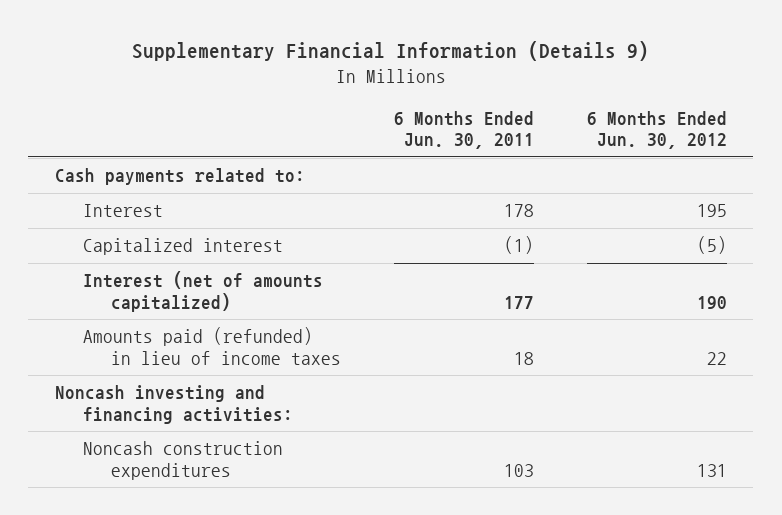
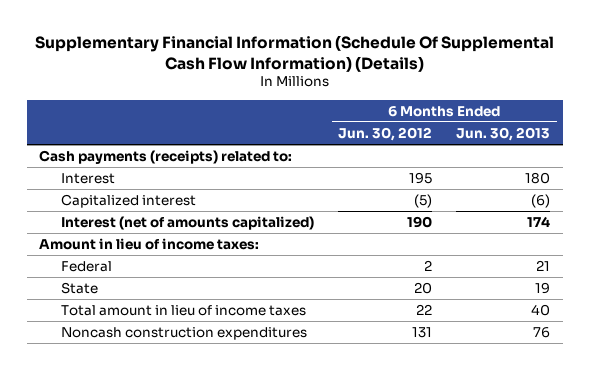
- Supplementary Financial Information (Details 9)
+ Supplementary Financial Information (Schedule Of Supplemental Cash Flow Information) (Details)
- | 6 Months Ended Jun. 30, 2011 | 6 Months Ended Jun. 30, 2012
+ | 6 Months Ended Jun. 30, 2012 | 6 Months Ended Jun. 30, 2013
- Cash payments related to:
+ Cash payments (receipts) related to:
- Amounts paid (refunded) in lieu of income taxes | 18 | 22
- Noncash investing and financing activities:
+ Amount in lieu of income taxes:
+ Federal | 2 | 21
+ State | 20 | 19
+ Total amount in lieu of income taxes | 22 | 40

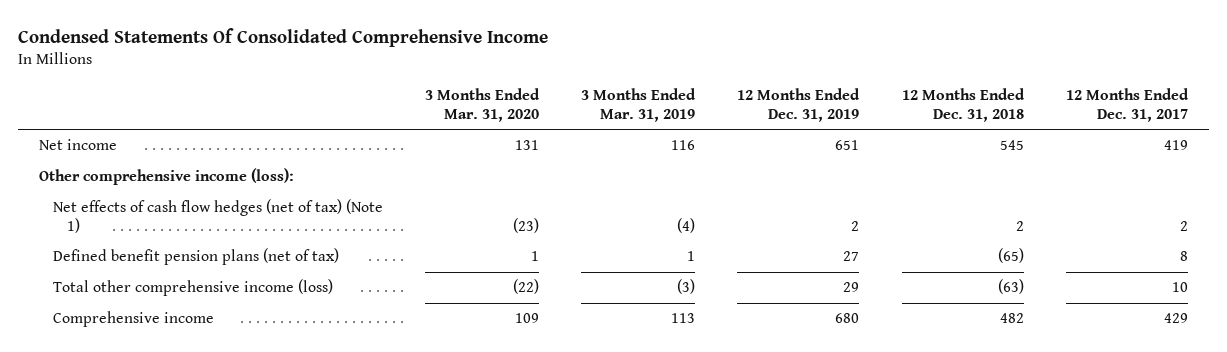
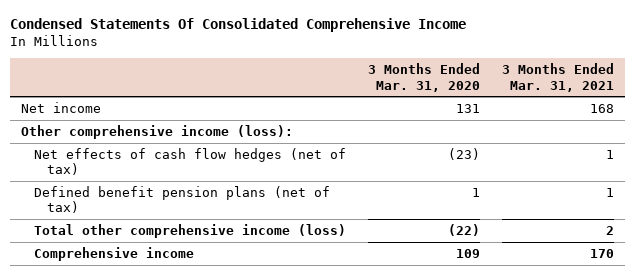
- | 3 Months Ended Mar. 31, 2020 | 3 Months Ended Mar. 31, 2019 | 12 Months Ended Dec. 31, 2019 | 12 Months Ended Dec. 31, 2018 | 12 Months Ended Dec. 31, 2017
+ | 3 Months Ended Mar. 31, 2020 | 3 Months Ended Mar. 31, 2021
- Net effects of cash flow hedges (net of tax) (Note 1) | (23) | (4) | 2 | 2 | 2
+ Net effects of cash flow hedges (net of tax) | (23) | 1

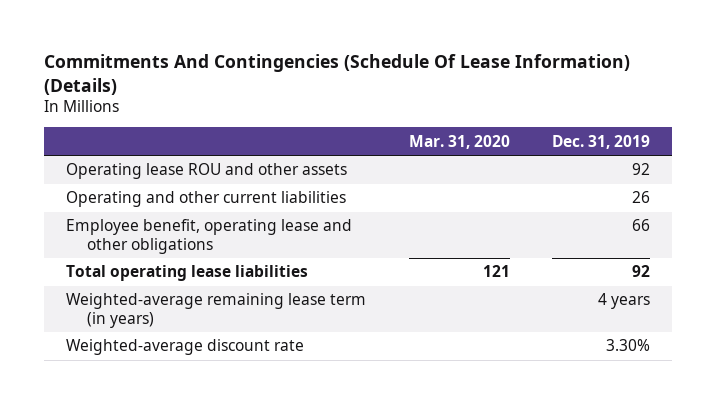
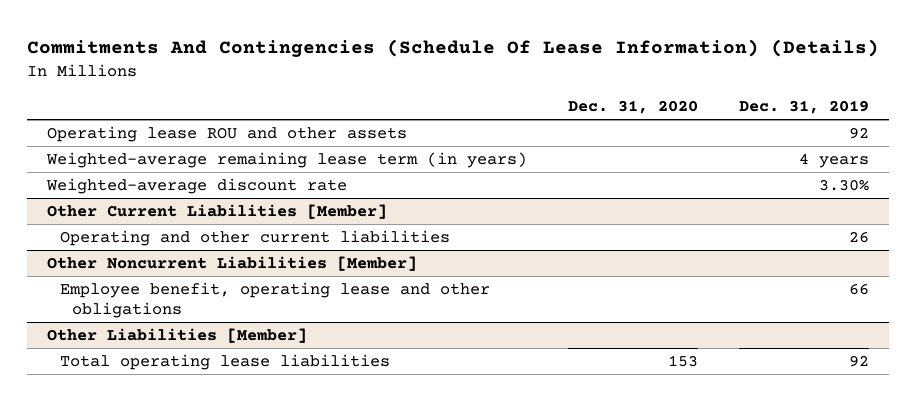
- | Mar. 31, 2020 | Dec. 31, 2019
+ | Dec. 31, 2020 | Dec. 31, 2019
moved up: Weighted-average remaining lease term (in years) | | 4 years
moved up: Weighted-average discount rate | | 3.30%
+ Other Current Liabilities [Member]
+ Other Noncurrent Liabilities [Member]
+ Other Liabilities [Member]

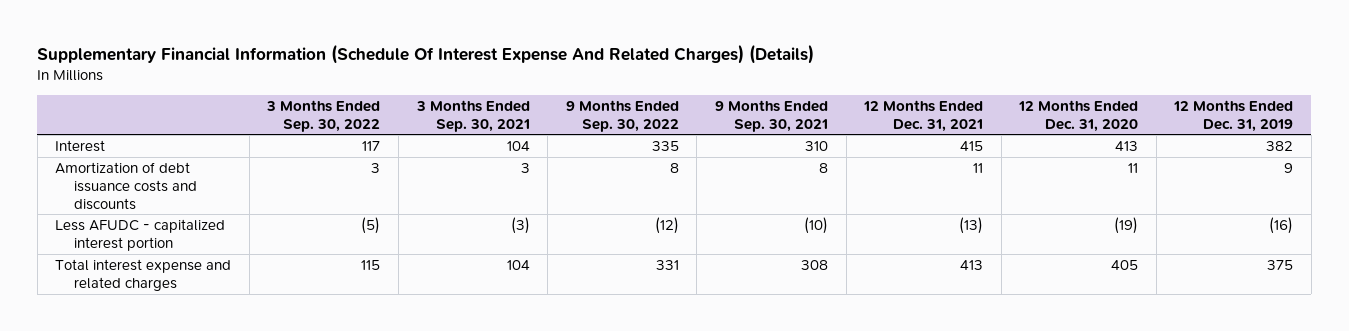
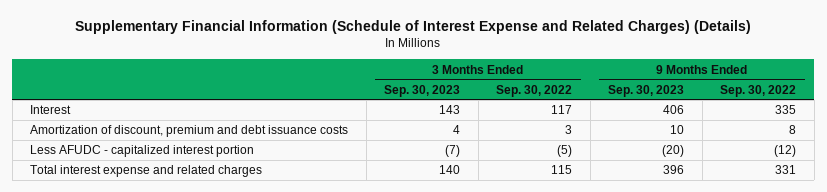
- Supplementary Financial Information (Schedule Of Interest Expense And Related Charges) (Details)
+ Supplementary Financial Information (Schedule of Interest Expense and Related Charges) (Details)
- | 3 Months Ended Sep. 30, 2022 | 3 Months Ended Sep. 30, 2021 | 9 Months Ended Sep. 30, 2022 | 9 Months Ended Sep. 30, 2021 | 12 Months Ended Dec. 31, 2021 | 12 Months Ended Dec. 31, 2020 | 12 Months Ended Dec. 31, 2019
+ | 3 Months Ended Sep. 30, 2023 | 3 Months Ended Sep. 30, 2022 | 9 Months Ended Sep. 30, 2023 | 9 Months Ended Sep. 30, 2022
- Amortization of debt issuance costs and discounts | 3 | 3 | 8 | 8 | 11 | 11 | 9
+ Amortization of discount, premium and debt issuance costs | 4 | 3 | 10 | 8

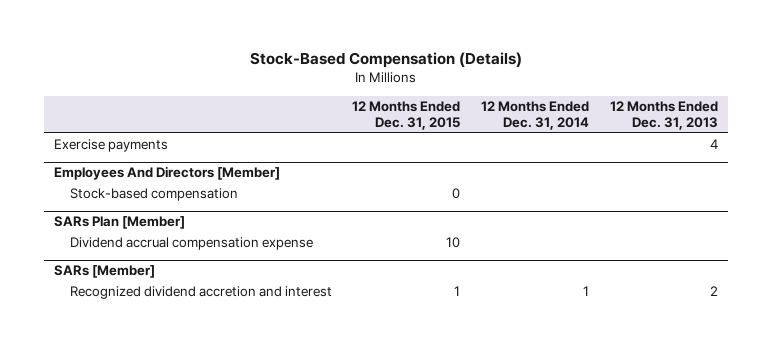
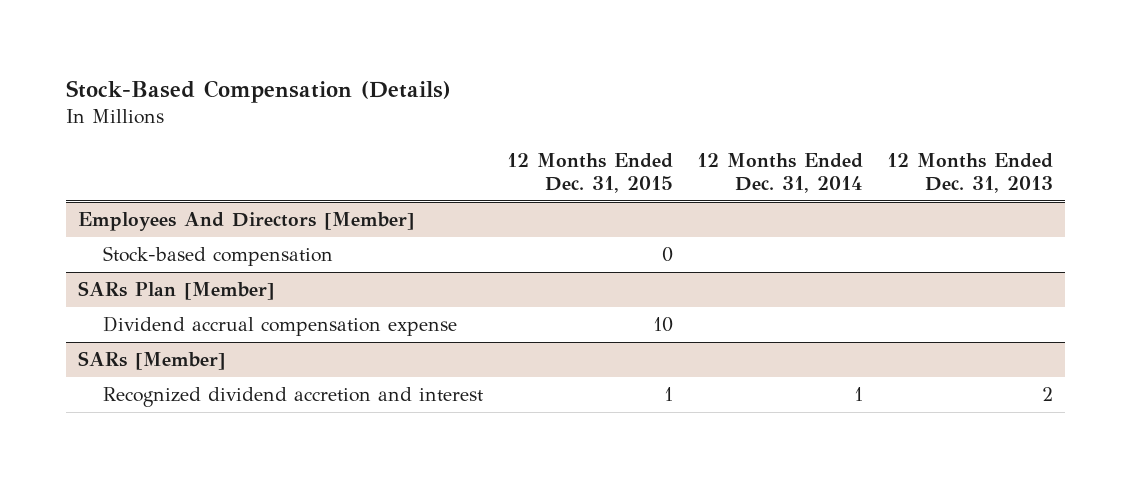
- Exercise payments | | | 4

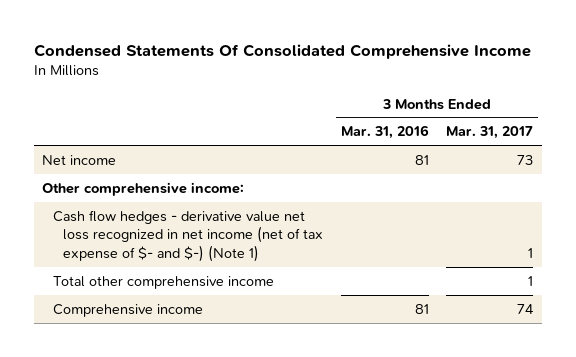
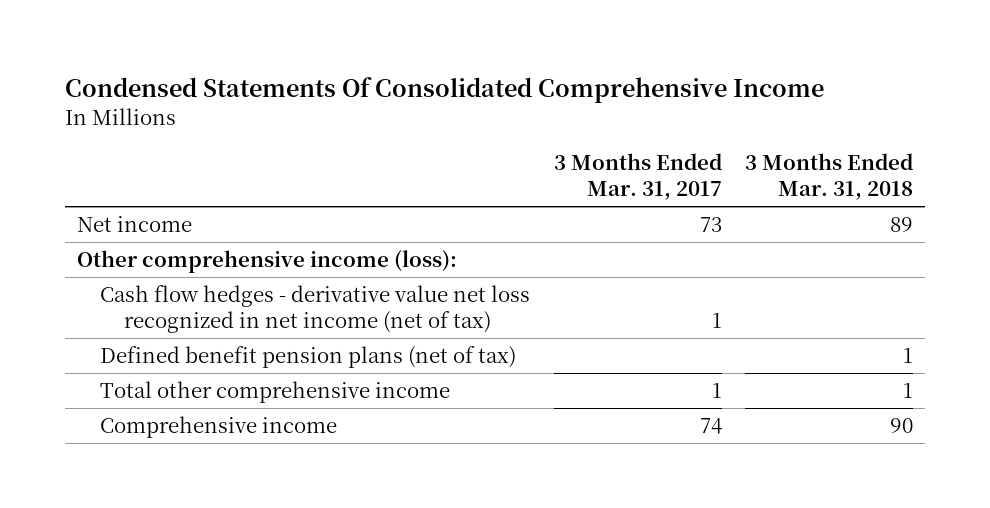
- | 3 Months Ended Mar. 31, 2016 | 3 Months Ended Mar. 31, 2017
+ | 3 Months Ended Mar. 31, 2017 | 3 Months Ended Mar. 31, 2018
- Other comprehensive income:
- Cash flow hedges - derivative value net loss recognized in net income (net of tax expense of $- and $-) (Note 1) | | 1
+ Other comprehensive income (loss):
+ Cash flow hedges - derivative value net loss recognized in net income (net of tax) | 1 |
+ Defined benefit pension plans (net of tax) | | 1

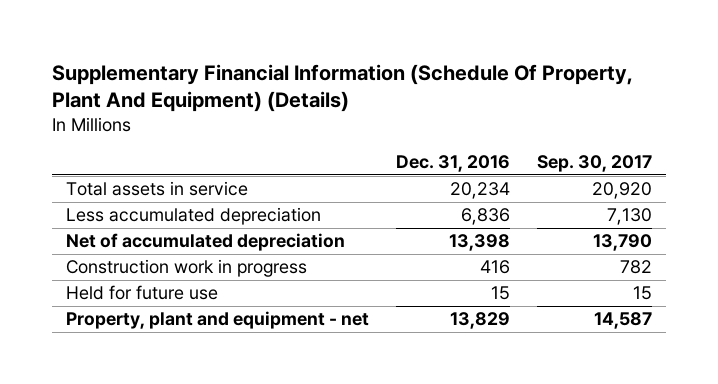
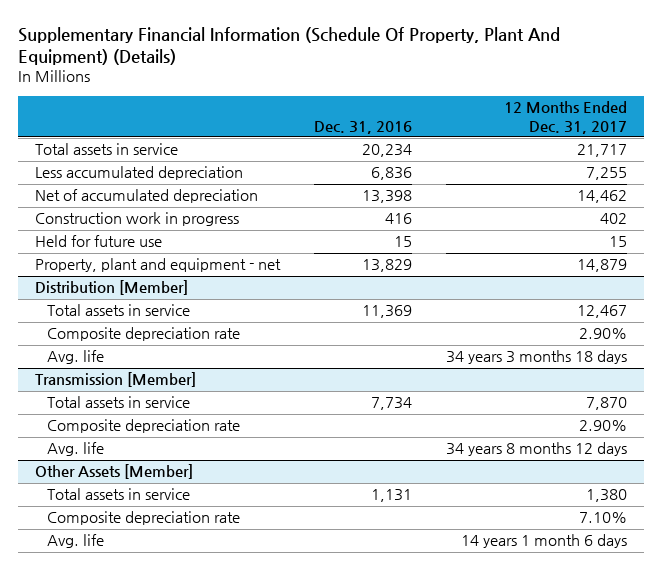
- | Dec. 31, 2016 | Sep. 30, 2017
+ | Dec. 31, 2016 | 12 Months Ended Dec. 31, 2017
+ Distribution [Member]
+ Total assets in service | 11,369 | 12,467
+ Composite depreciation rate | | 2.90%
+ Avg. life | | 34 years 3 months 18 days
+ Transmission [Member]
+ Total assets in service | 7,734 | 7,870
+ Composite depreciation rate | | 2.90%
+ Avg. life | | 34 years 8 months 12 days
+ Other Assets [Member]
+ Total assets in service | 1,131 | 1,380
+ Composite depreciation rate | | 7.10%
+ Avg. life | | 14 years 1 month 6 days

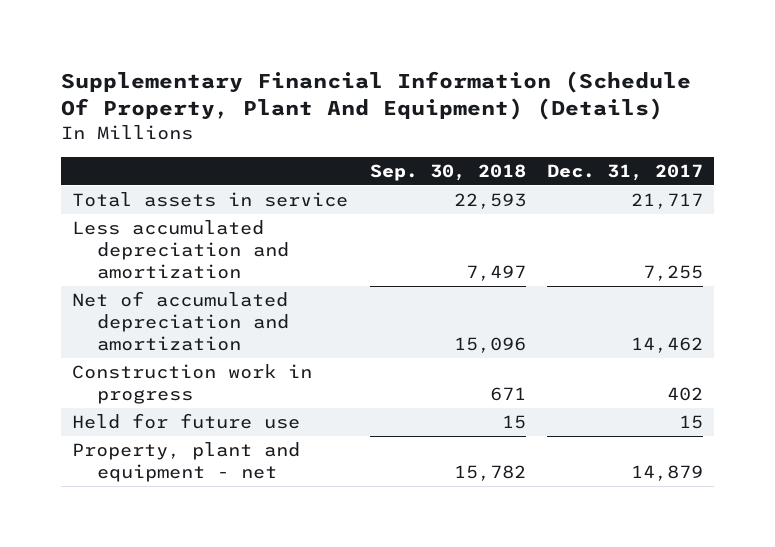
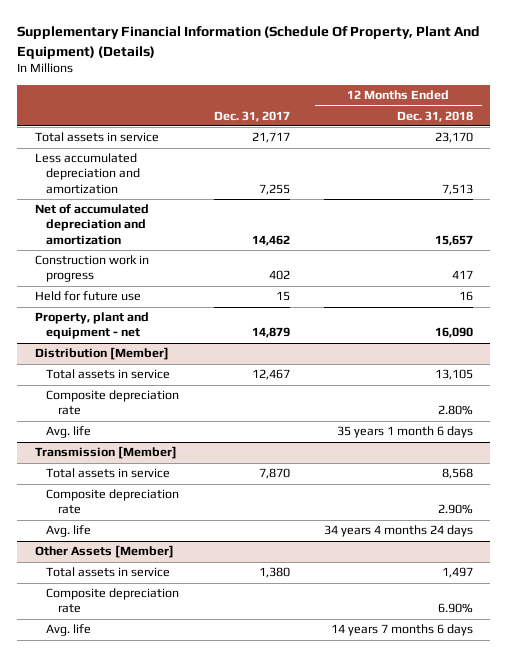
- | Sep. 30, 2018 | Dec. 31, 2017
+ | Dec. 31, 2017 | 12 Months Ended Dec. 31, 2018
+ Distribution [Member]
+ Total assets in service | 12,467 | 13,105
+ Composite depreciation rate | | 2.80%
+ Avg. life | | 35 years 1 month 6 days
+ Transmission [Member]
+ Total assets in service | 7,870 | 8,568
+ Composite depreciation rate | | 2.90%
+ Avg. life | | 34 years 4 months 24 days
+ Other Assets [Member]
+ Total assets in service | 1,380 | 1,497
+ Composite depreciation rate | | 6.90%
+ Avg. life | | 14 years 7 months 6 days

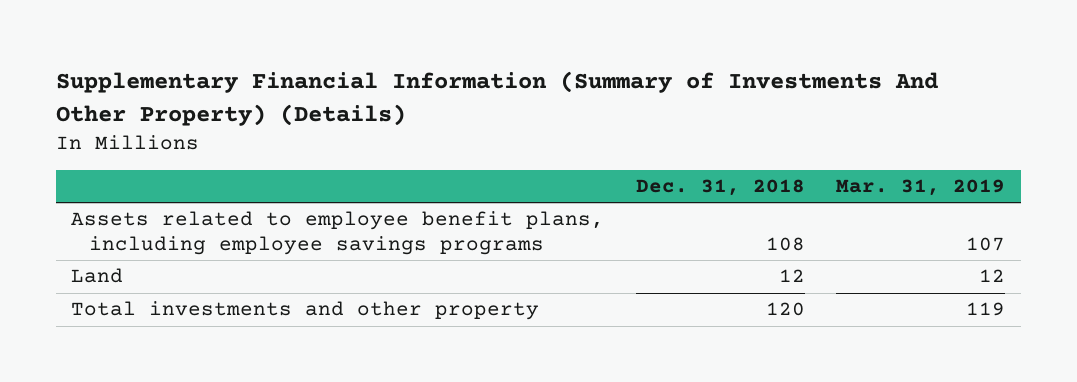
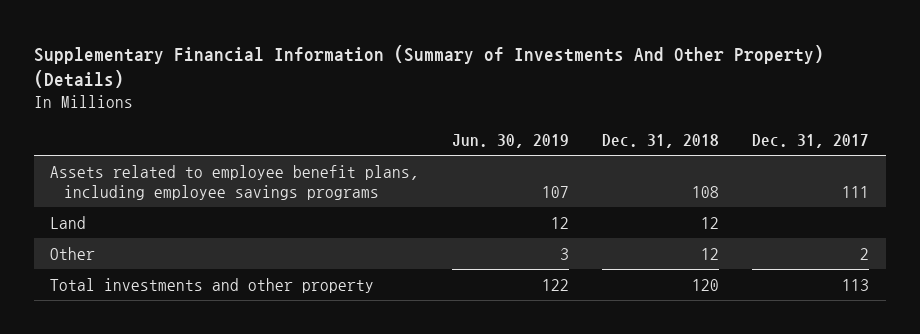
- | Dec. 31, 2018 | Mar. 31, 2019
+ | Jun. 30, 2019 | Dec. 31, 2018 | Dec. 31, 2017
+ Other | 3 | 12 | 2

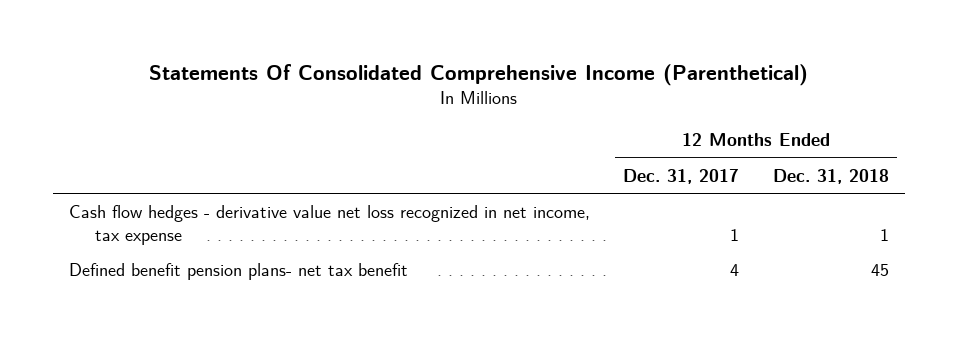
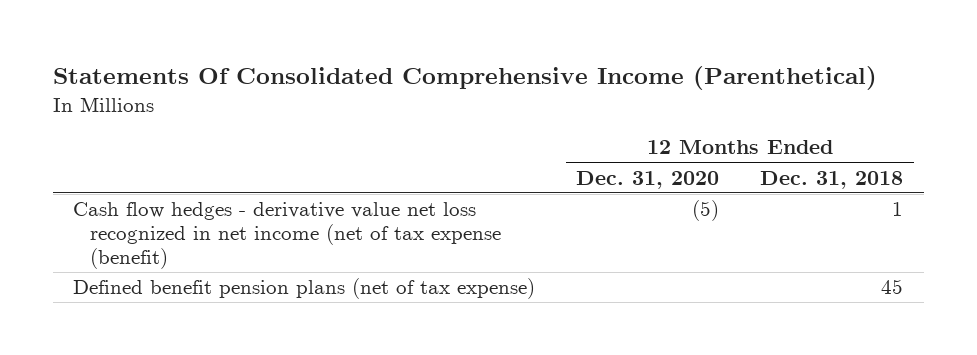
- | 12 Months Ended Dec. 31, 2017 | 12 Months Ended Dec. 31, 2018
+ | 12 Months Ended Dec. 31, 2020 | 12 Months Ended Dec. 31, 2018
- Cash flow hedges - derivative value net loss recognized in net income, tax expense | 1 | 1
- Defined benefit pension plans- net tax benefit | 4 | 45
+ Cash flow hedges - derivative value net loss recognized in net income (net of tax expense (benefit) | (5) | 1
+ Defined benefit pension plans (net of tax expense) | | 45

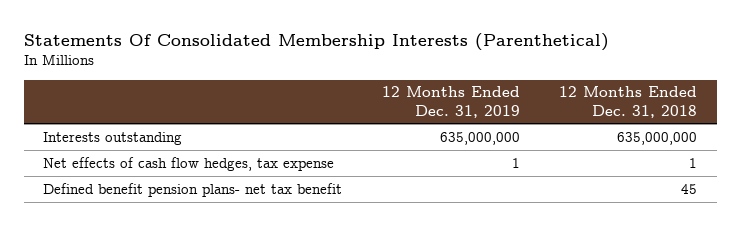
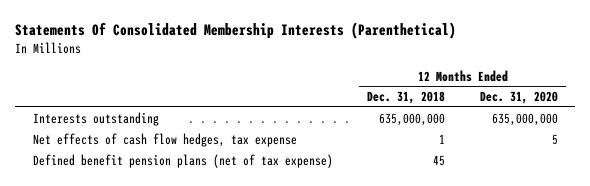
- | 12 Months Ended Dec. 31, 2019 | 12 Months Ended Dec. 31, 2018
+ | 12 Months Ended Dec. 31, 2018 | 12 Months Ended Dec. 31, 2020
- Defined benefit pension plans- net tax benefit | | 45
+ Defined benefit pension plans (net of tax expense) | 45 |

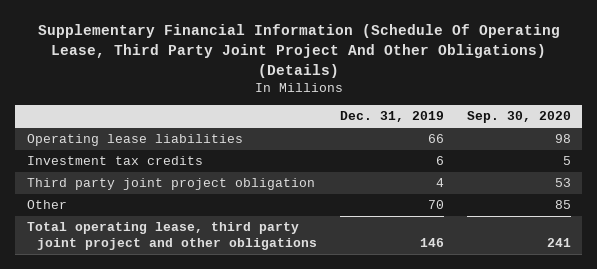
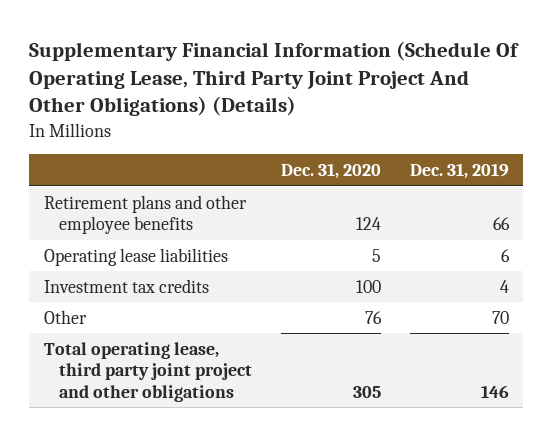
- | Dec. 31, 2019 | Sep. 30, 2020
+ | Dec. 31, 2020 | Dec. 31, 2019
- Operating lease liabilities | 66 | 98
- Investment tax credits | 6 | 5
- Third party joint project obligation | 4 | 53
+ Retirement plans and other employee benefits | 124 | 66
+ Operating lease liabilities | 5 | 6
+ Investment tax credits | 100 | 4

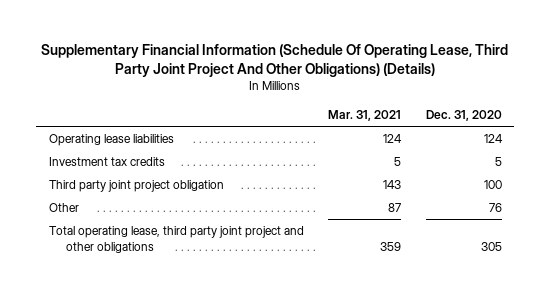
- | Dec. 31, 2020 | Dec. 31, 2019
+ | Mar. 31, 2021 | Dec. 31, 2020
- Retirement plans and other employee benefits | 124 | 66
- Operating lease liabilities | 5 | 6
- Investment tax credits | 100 | 4
+ Operating lease liabilities | 124 | 124
+ Investment tax credits | 5 | 5
+ Third party joint project obligation | 143 | 100

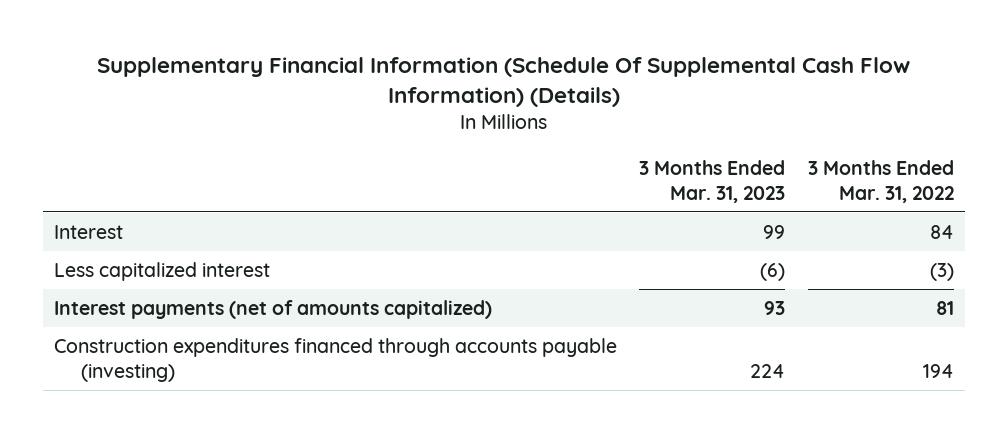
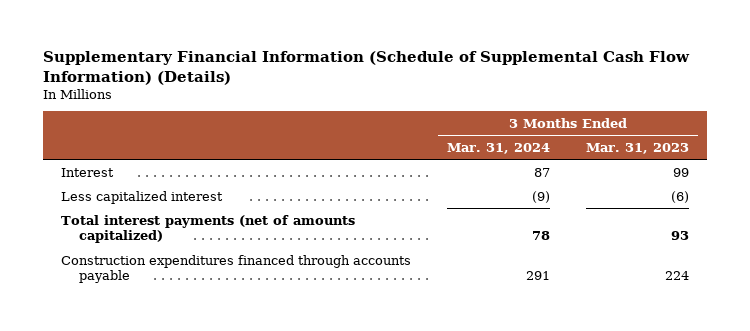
- Supplementary Financial Information (Schedule Of Supplemental Cash Flow Information) (Details)
+ Supplementary Financial Information (Schedule of Supplemental Cash Flow Information) (Details)
- | 3 Months Ended Mar. 31, 2023 | 3 Months Ended Mar. 31, 2022
+ | 3 Months Ended Mar. 31, 2024 | 3 Months Ended Mar. 31, 2023
- Interest payments (net of amounts capitalized) | 93 | 81
- Construction expenditures financed through accounts payable (investing) | 224 | 194
+ Total interest payments (net of amounts capitalized) | 78 | 93
+ Construction expenditures financed through accounts payable | 291 | 224

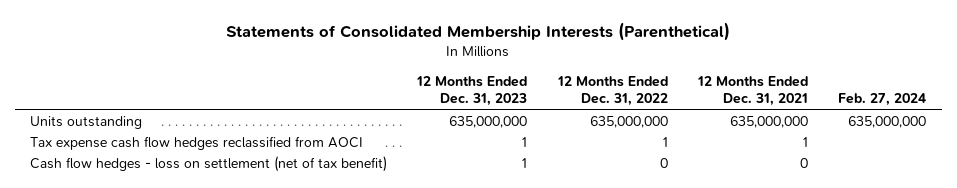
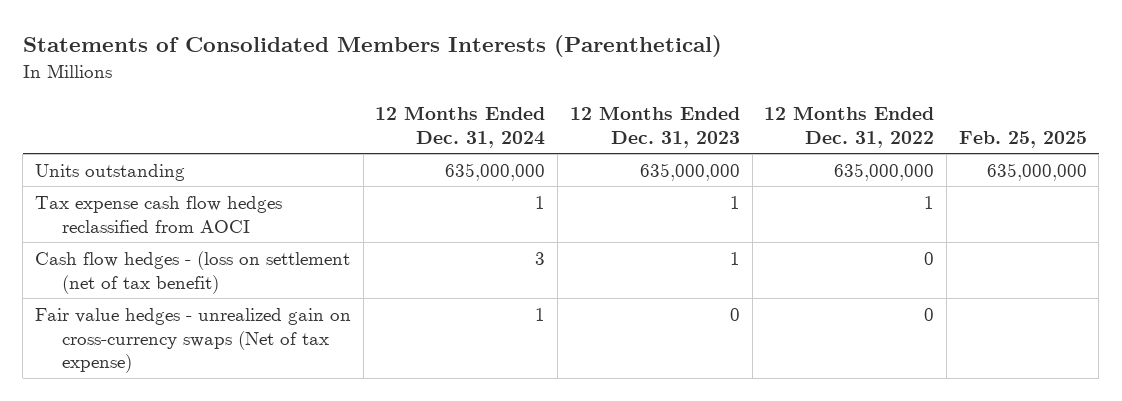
- Statements of Consolidated Membership Interests (Parenthetical)
+ Statements of Consolidated Members Interests (Parenthetical)
- | 12 Months Ended Dec. 31, 2023 | 12 Months Ended Dec. 31, 2022 | 12 Months Ended Dec. 31, 2021 | Feb. 27, 2024
+ | 12 Months Ended Dec. 31, 2024 | 12 Months Ended Dec. 31, 2023 | 12 Months Ended Dec. 31, 2022 | Feb. 25, 2025
- Cash flow hedges - loss on settlement (net of tax benefit) | 1 | 0 | 0 |
+ Cash flow hedges - (loss on settlement (net of tax benefit) | 3 | 1 | 0 |
+ Fair value hedges - unrealized gain on cross-currency swaps (Net of tax expense) | 1 | 0 | 0 |

